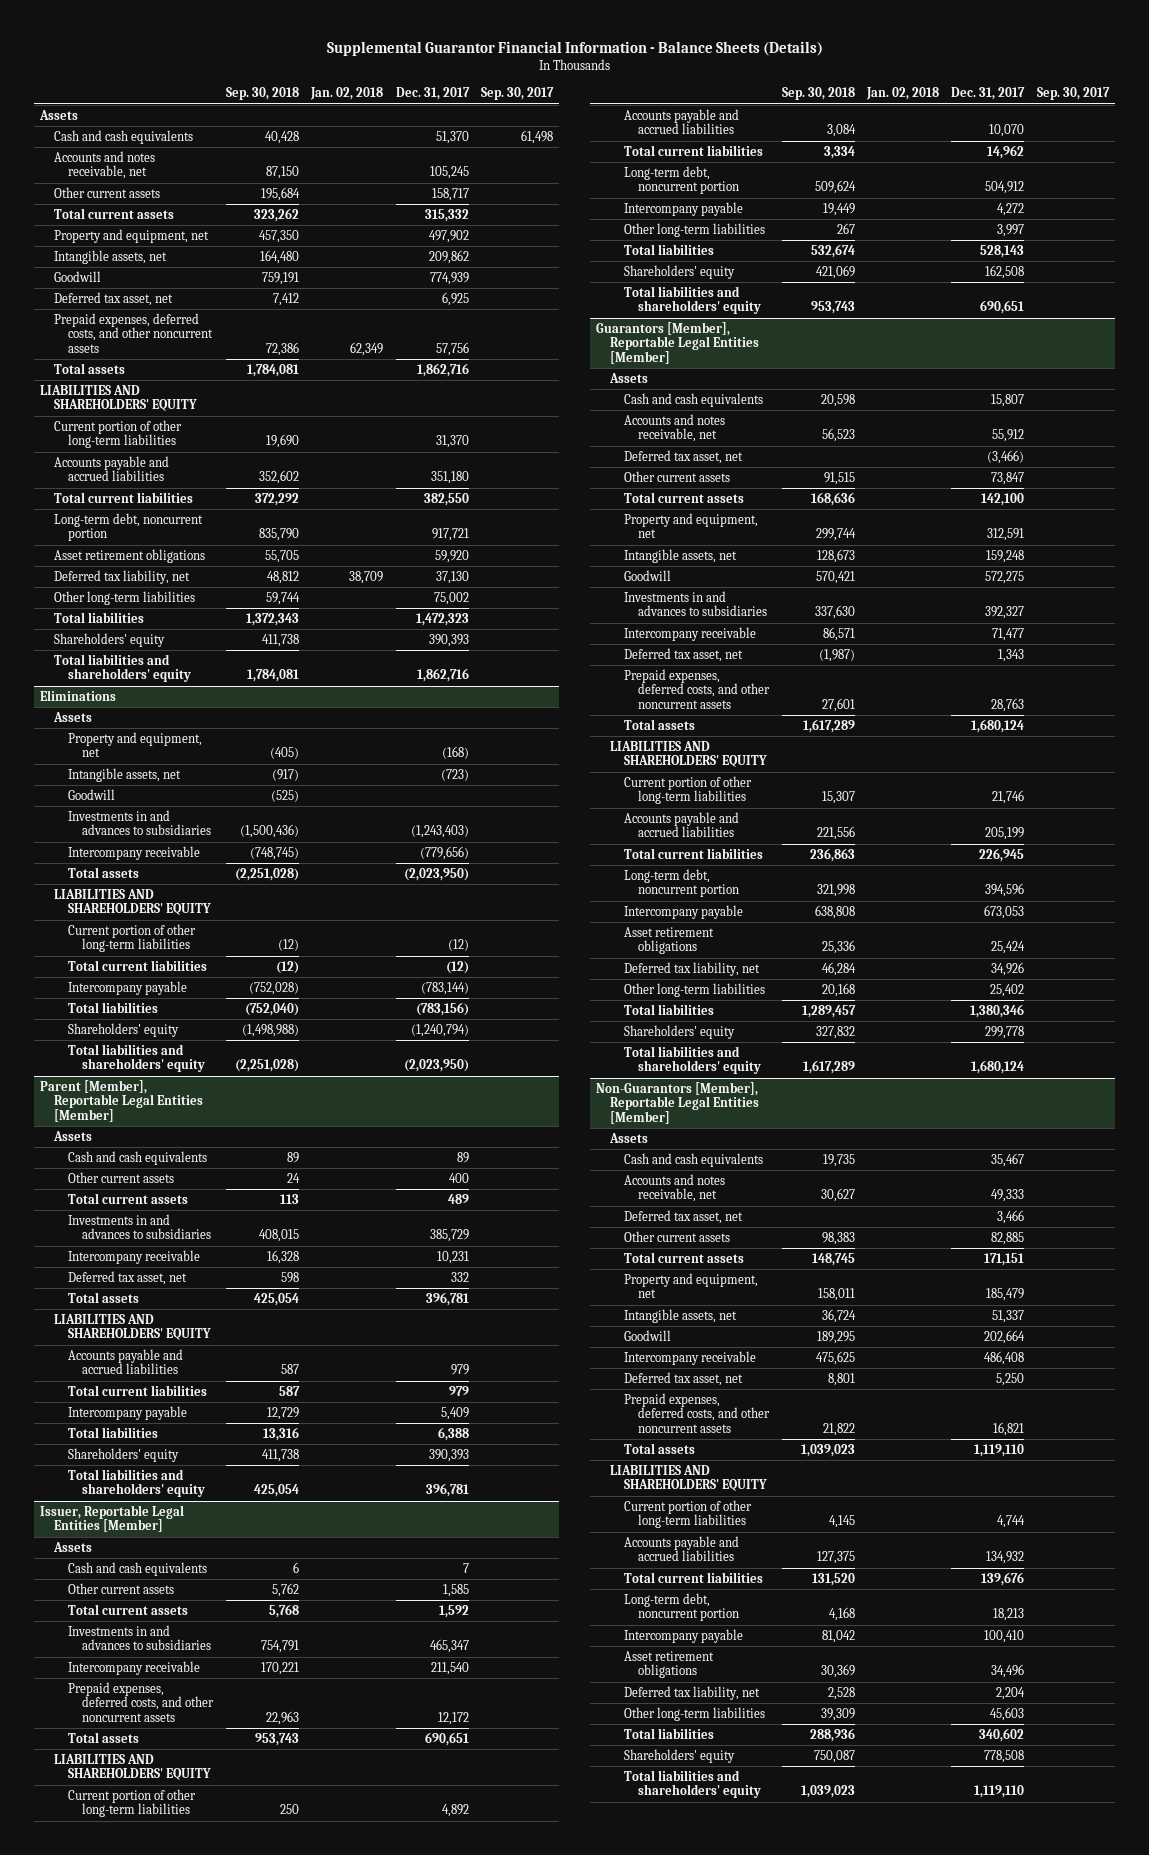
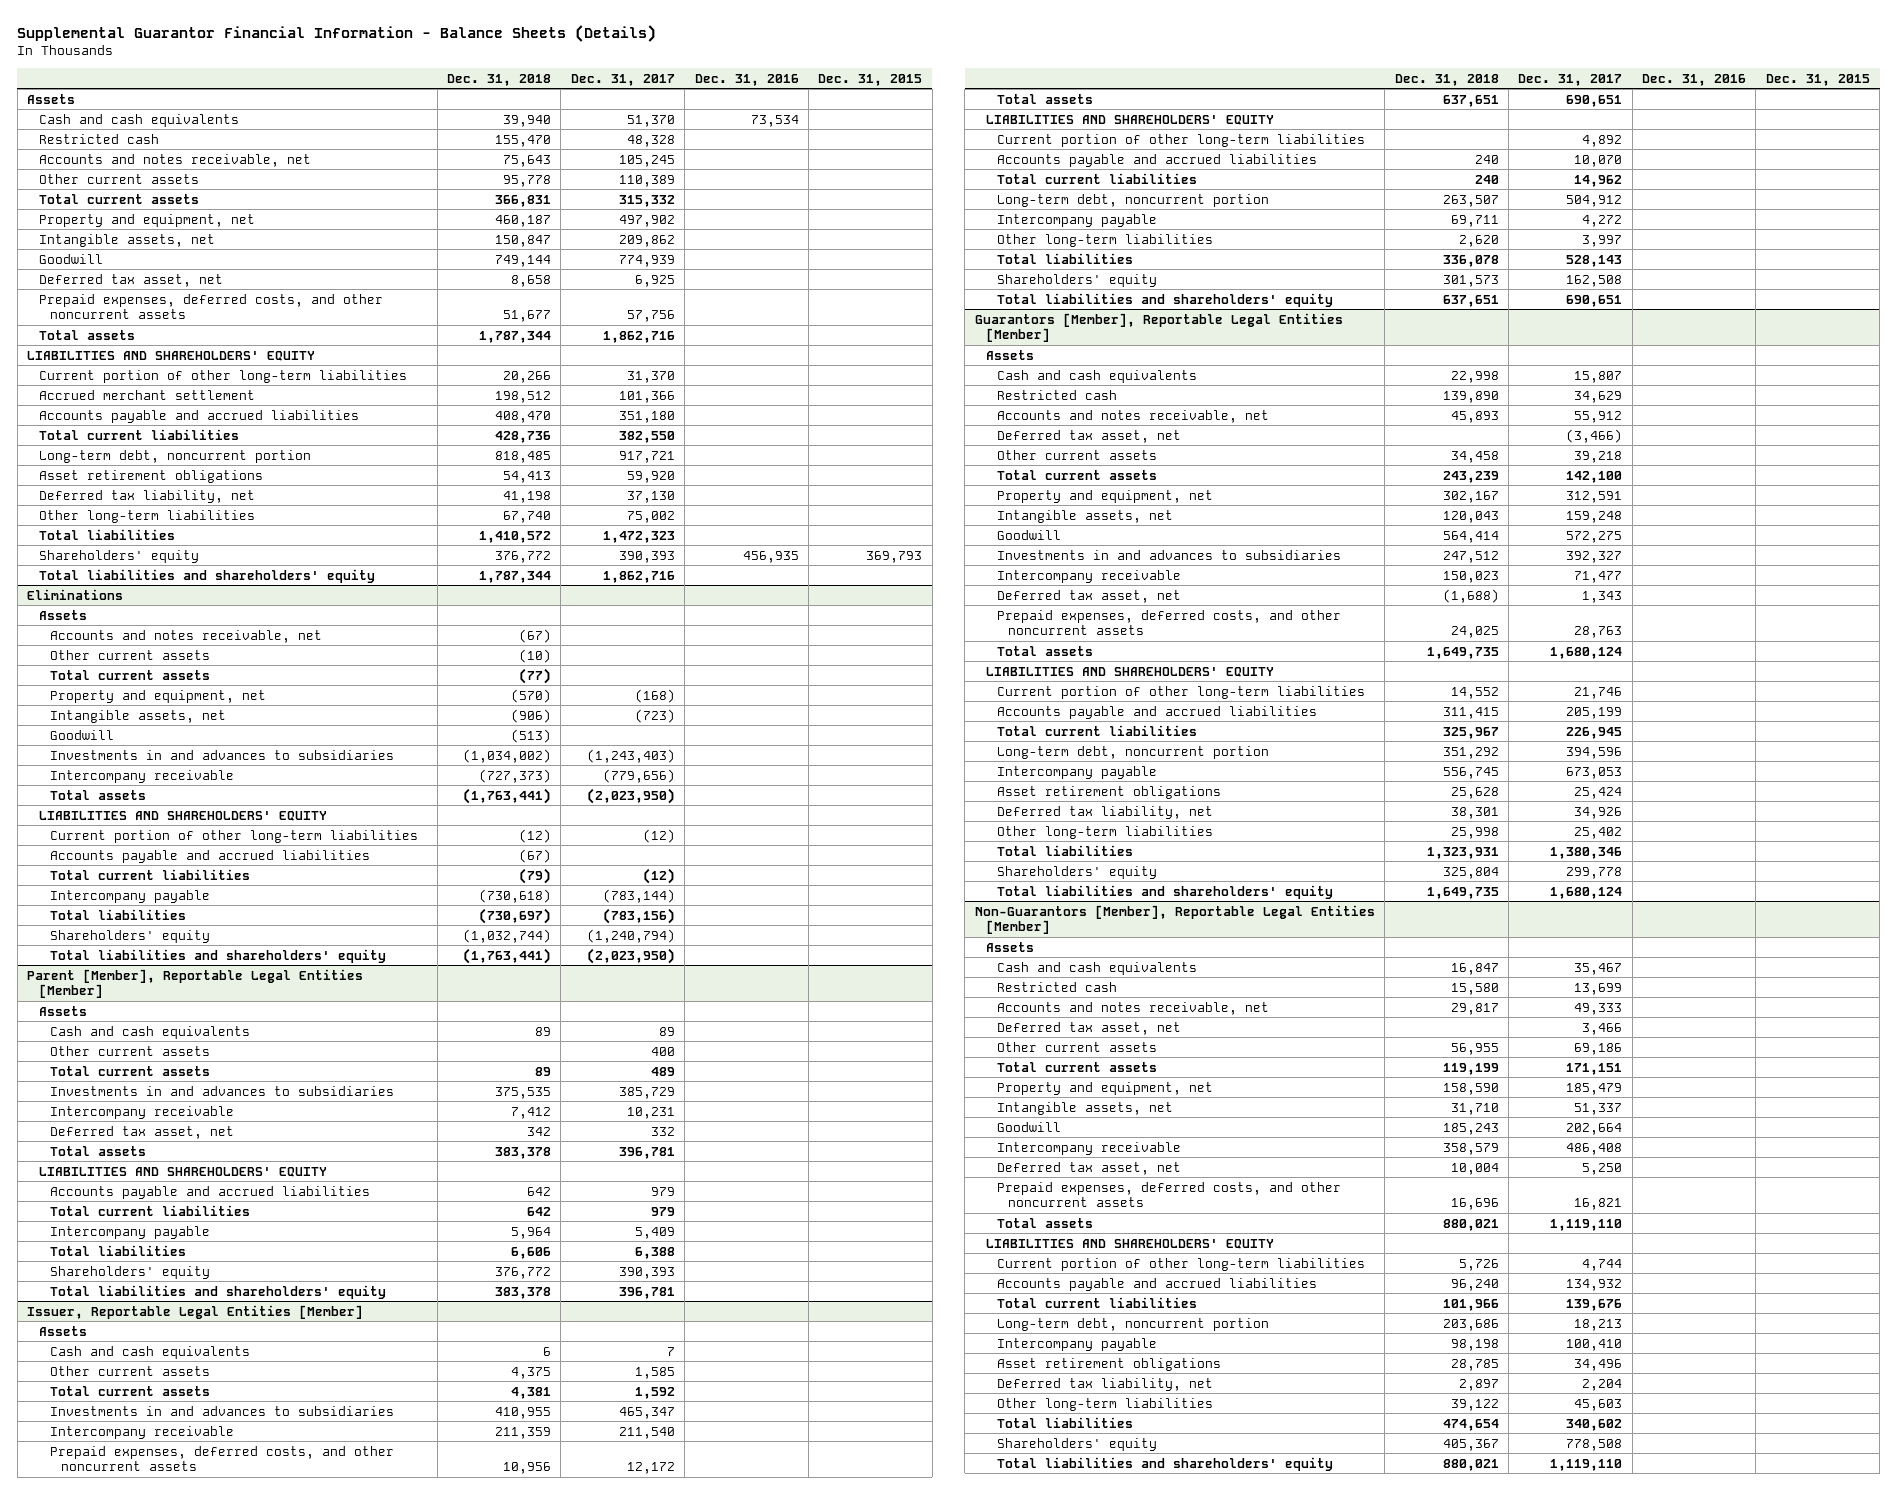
- | Sep. 30, 2018 | Jan. 02, 2018 | Dec. 31, 2017 | Sep. 30, 2017
+ | Dec. 31, 2018 | Dec. 31, 2017 | Dec. 31, 2016 | Dec. 31, 2015
+ Restricted cash | 155,470 | 48,328 | |
- Other current assets | 195,684 | | 158,717 |
+ Other current assets | 95,778 | 110,389 | |
+ Accrued merchant settlement | 198,512 | 101,366 | |
@ Eliminations
+ Accounts and notes receivable, net | (67) | | |
+ Other current assets | (10) | | |
+ Total current assets | (77) | | |
+ Accounts payable and accrued liabilities | (67) | | |
@ Guarantors [Member], Reportable Legal Entities [Member]
+ Restricted cash | 139,890 | 34,629 | |
- Other current assets | 91,515 | | 73,847 |
+ Other current assets | 34,458 | 39,218 | |
@ Non-Guarantors [Member], Reportable Legal Entities [Member]
+ Restricted cash | 15,580 | 13,699 | |
- Other current assets | 98,383 | | 82,885 |
+ Other current assets | 56,955 | 69,186 | |

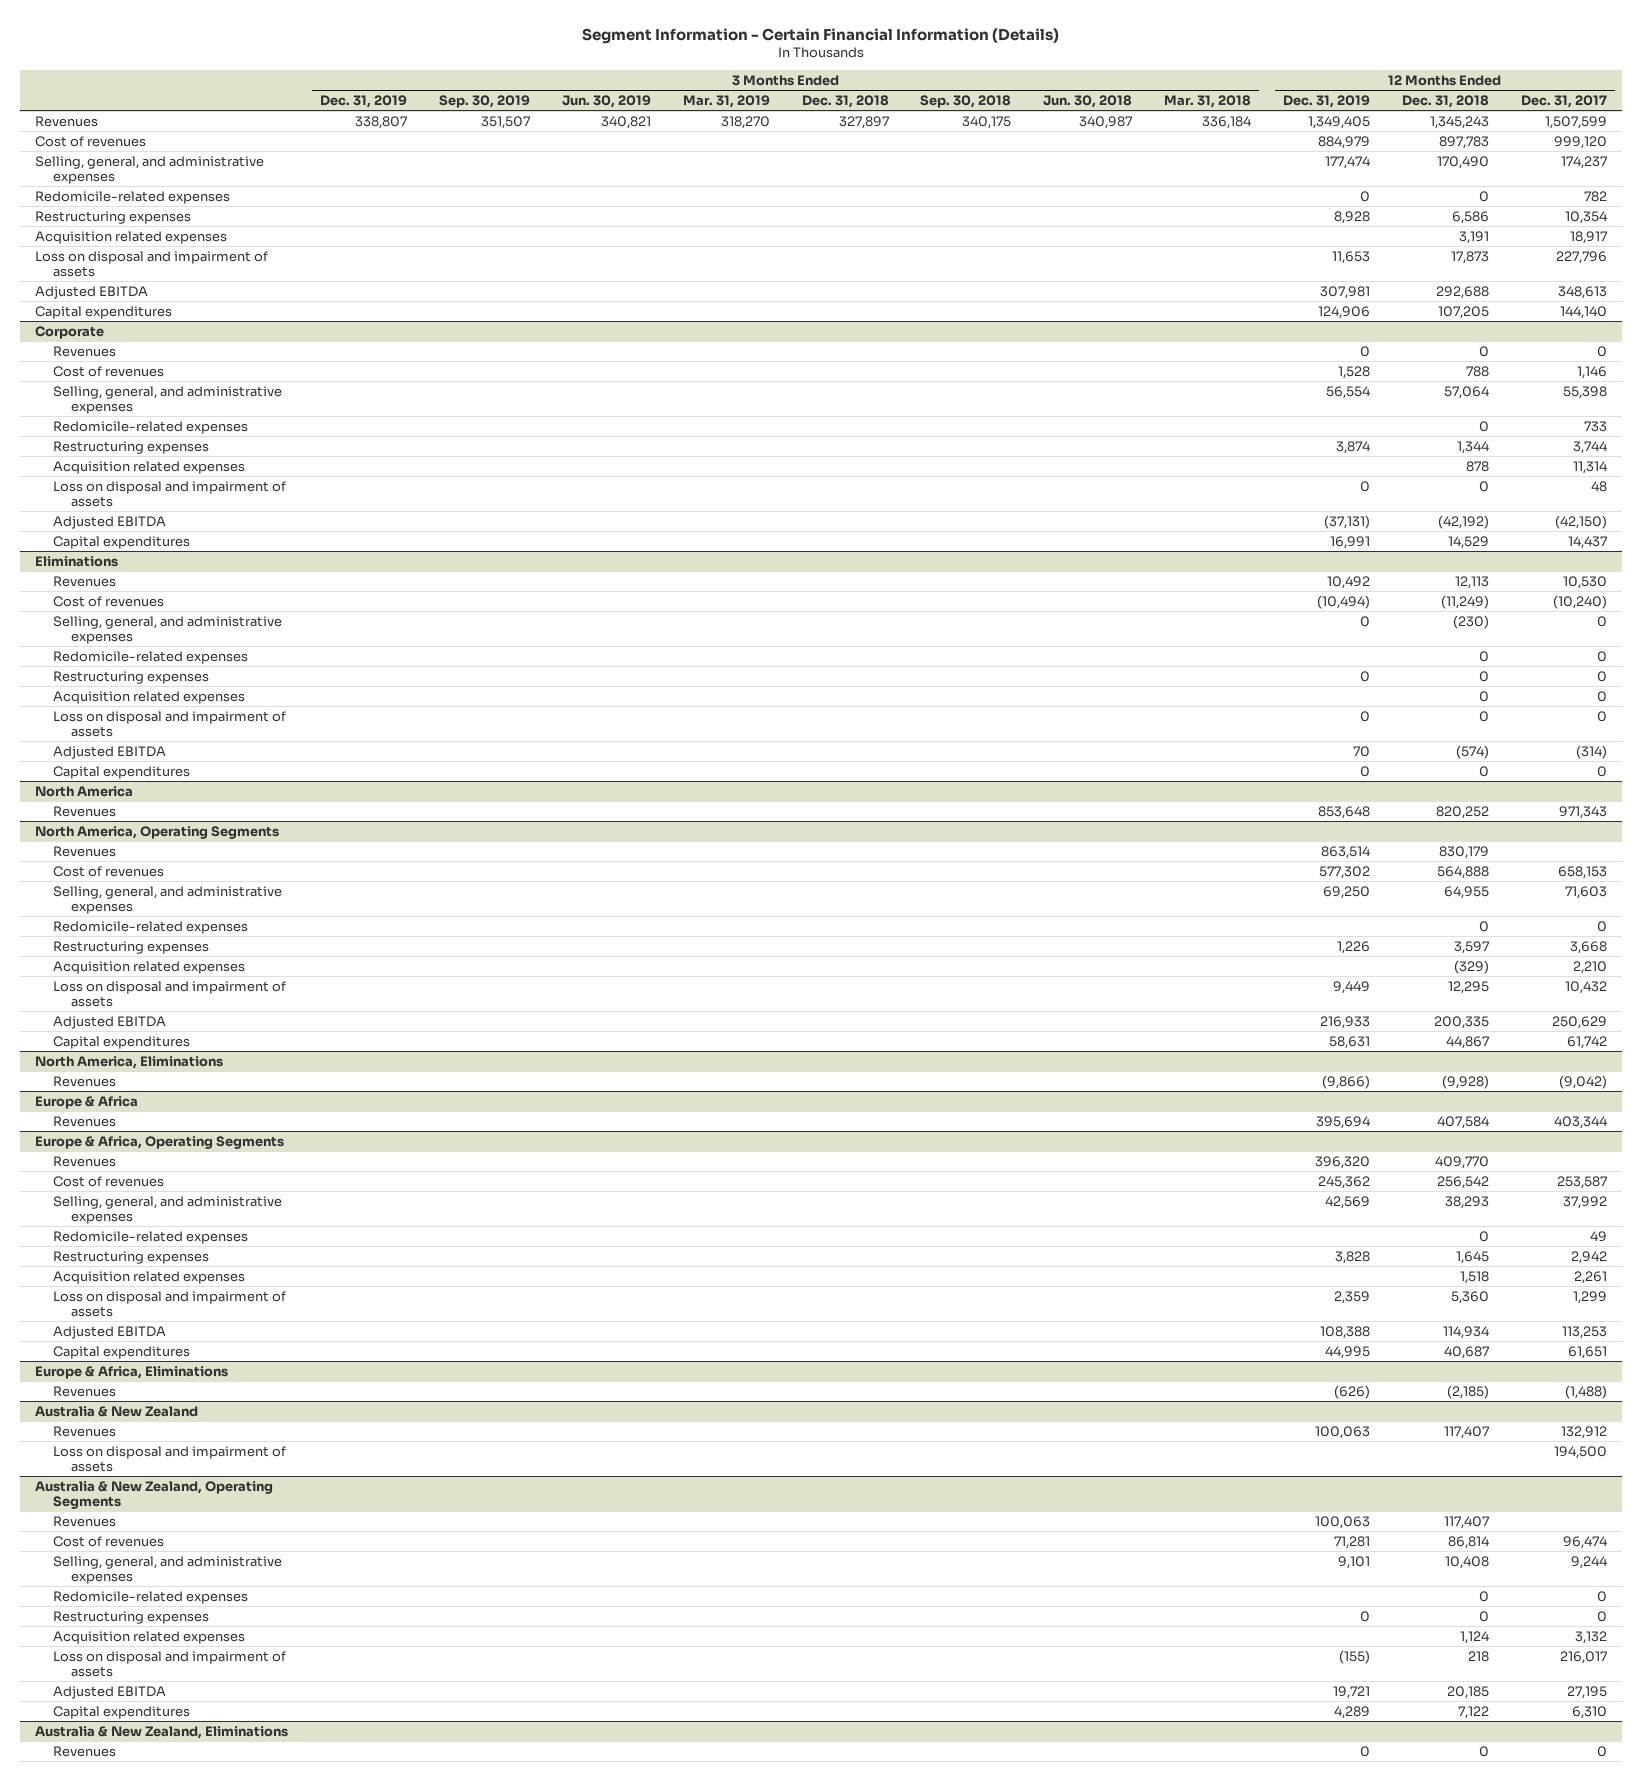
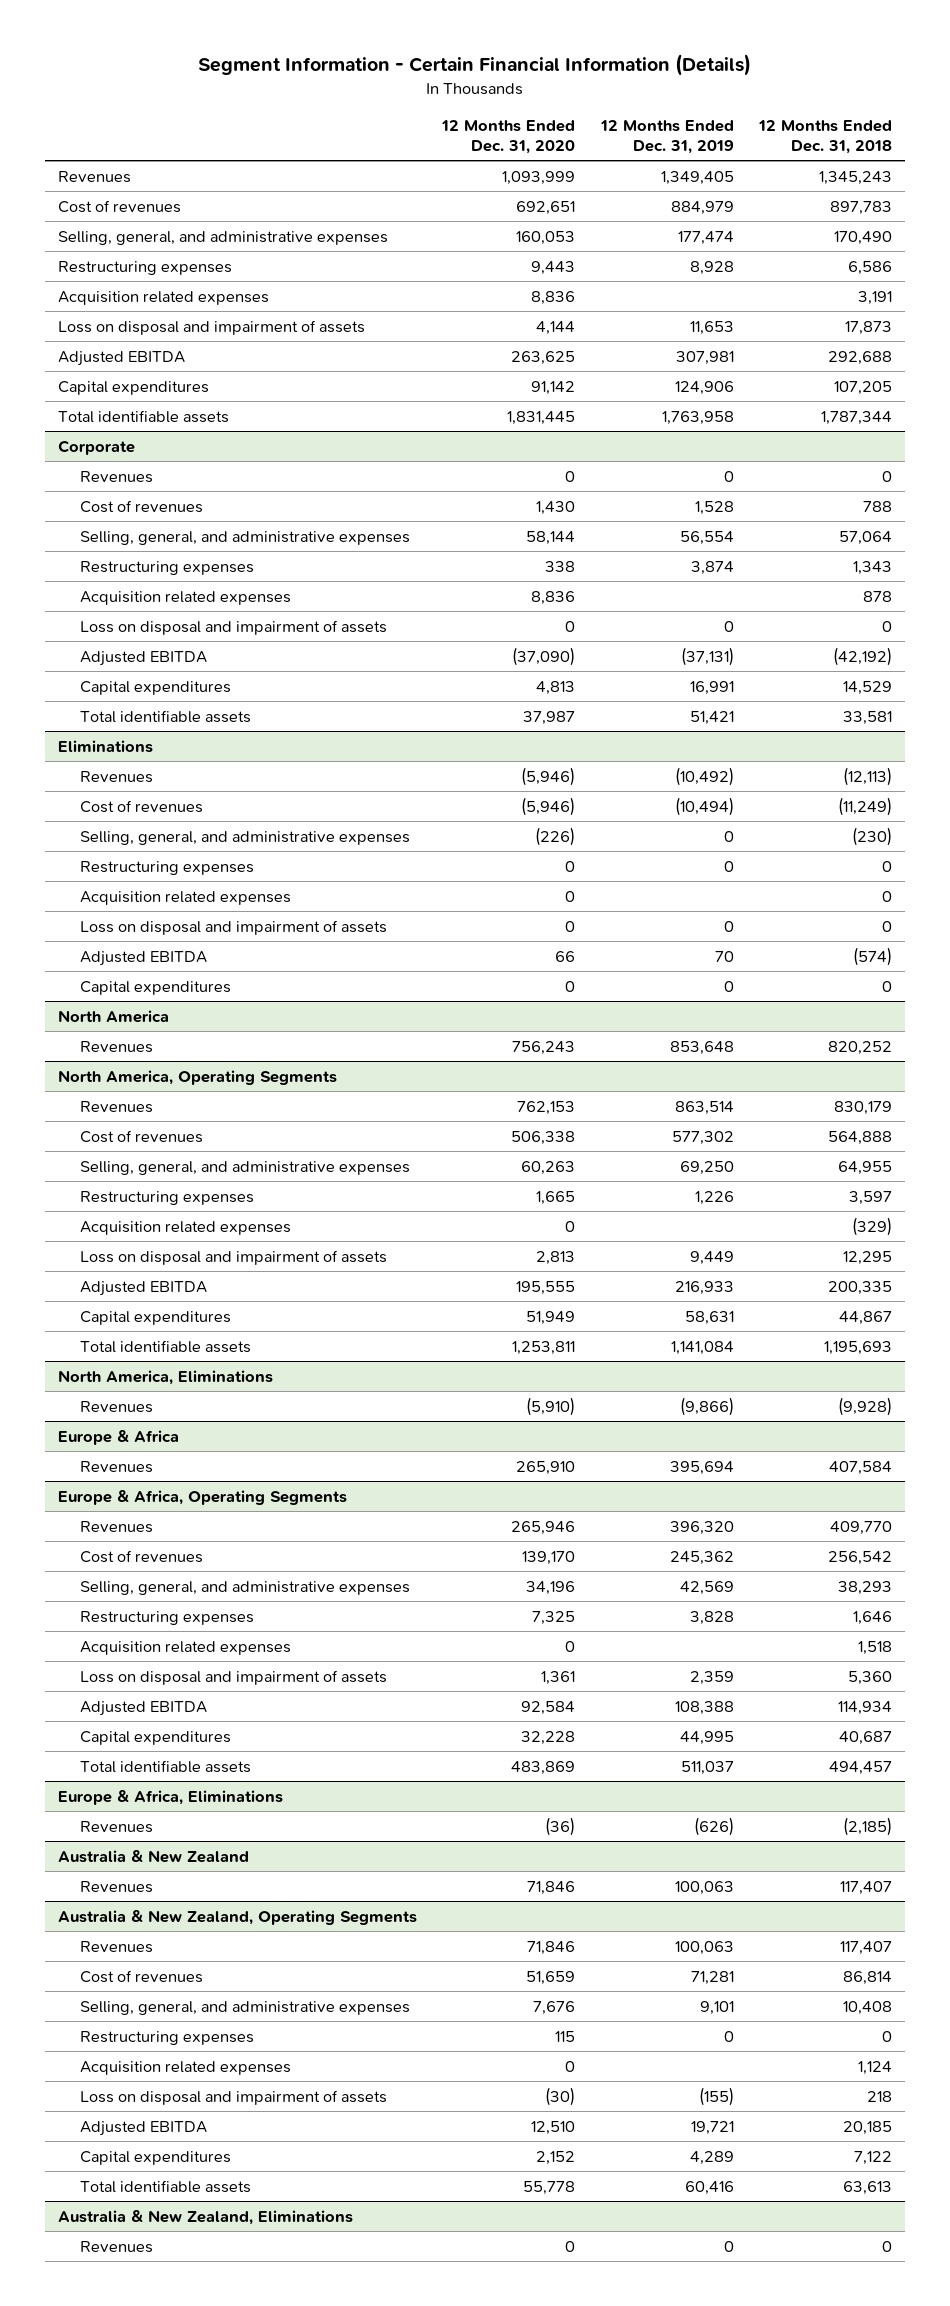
- | 3 Months Ended Dec. 31, 2019 | 3 Months Ended Sep. 30, 2019 | 3 Months Ended Jun. 30, 2019 | 3 Months Ended Mar. 31, 2019 | 3 Months Ended Dec. 31, 2018 | 3 Months Ended Sep. 30, 2018 | 3 Months Ended Jun. 30, 2018 | 3 Months Ended Mar. 31, 2018 | 12 Months Ended Dec. 31, 2019 | 12 Months Ended Dec. 31, 2018 | 12 Months Ended Dec. 31, 2017
+ | 12 Months Ended Dec. 31, 2020 | 12 Months Ended Dec. 31, 2019 | 12 Months Ended Dec. 31, 2018
- Redomicile-related expenses | | | | | | | | | 0 | 0 | 782
+ Total identifiable assets | 1,831,445 | 1,763,958 | 1,787,344
@ Corporate
- Redomicile-related expenses | | | | | | | | | | 0 | 733
- Restructuring expenses | | | | | | | | | 3,874 | 1,344 | 3,744
+ Restructuring expenses | 338 | 3,874 | 1,343
+ Total identifiable assets | 37,987 | 51,421 | 33,581
@ Eliminations
- Revenues | | | | | | | | | 10,492 | 12,113 | 10,530
+ Revenues | (5,946) | (10,492) | (12,113)
- Redomicile-related expenses | | | | | | | | | | 0 | 0
@ North America, Operating Segments
- Redomicile-related expenses | | | | | | | | | | 0 | 0
+ Total identifiable assets | 1,253,811 | 1,141,084 | 1,195,693
@ Europe & Africa, Operating Segments
- Redomicile-related expenses | | | | | | | | | | 0 | 49
- Restructuring expenses | | | | | | | | | 3,828 | 1,645 | 2,942
+ Restructuring expenses | 7,325 | 3,828 | 1,646
+ Total identifiable assets | 483,869 | 511,037 | 494,457
@ Australia & New Zealand
- Loss on disposal and impairment of assets | | | | | | | | | | | 194,500
@ Australia & New Zealand, Operating Segments
- Redomicile-related expenses | | | | | | | | | | 0 | 0
+ Total identifiable assets | 55,778 | 60,416 | 63,613

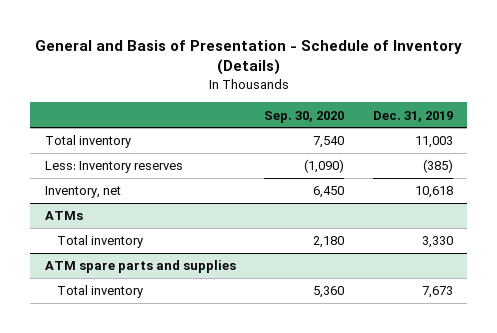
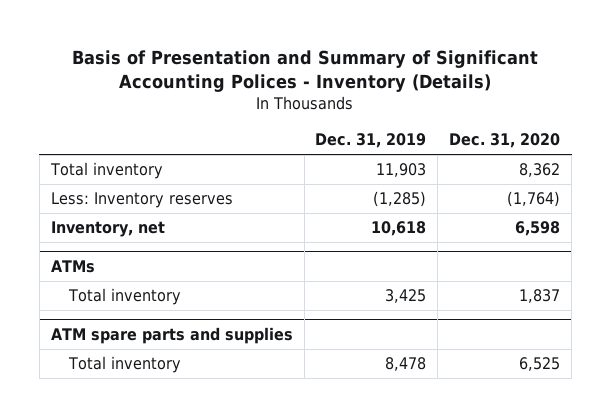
- General and Basis of Presentation - Schedule of Inventory (Details)
+ Basis of Presentation and Summary of Significant Accounting Polices - Inventory (Details)
- | Sep. 30, 2020 | Dec. 31, 2019
+ | Dec. 31, 2019 | Dec. 31, 2020
- Total inventory | 7,540 | 11,003
- Less: Inventory reserves | (1,090) | (385)
+ Total inventory | 11,903 | 8,362
+ Less: Inventory reserves | (1,285) | (1,764)
@ ATMs
- Total inventory | 2,180 | 3,330
+ Total inventory | 3,425 | 1,837
@ ATM spare parts and supplies
- Total inventory | 5,360 | 7,673
+ Total inventory | 8,478 | 6,525

